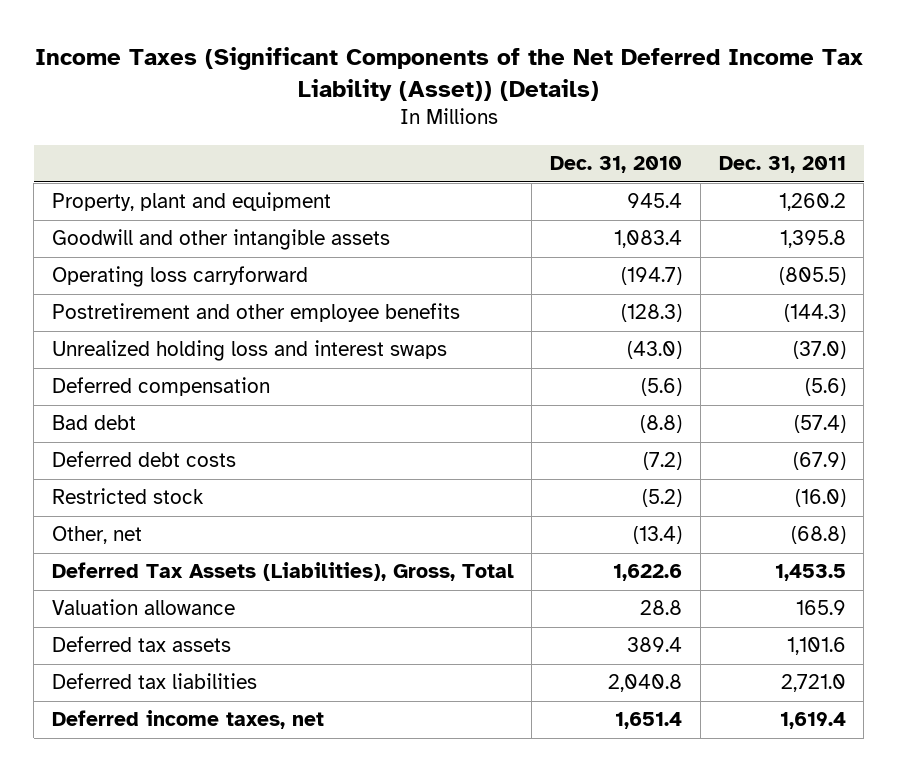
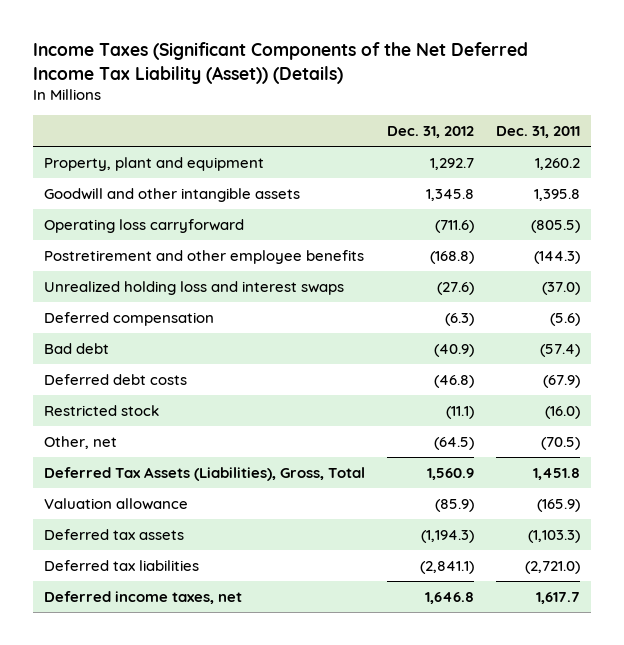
- | Dec. 31, 2010 | Dec. 31, 2011
+ | Dec. 31, 2012 | Dec. 31, 2011
- Other, net | (13.4) | (68.8)
- Deferred Tax Assets (Liabilities), Gross, Total | 1,622.6 | 1,453.5
- Valuation allowance | 28.8 | 165.9
- Deferred tax assets | 389.4 | 1,101.6
- Deferred tax liabilities | 2,040.8 | 2,721.0
- Deferred income taxes, net | 1,651.4 | 1,619.4
+ Other, net | (64.5) | (70.5)
+ Deferred Tax Assets (Liabilities), Gross, Total | 1,560.9 | 1,451.8
+ Valuation allowance | (85.9) | (165.9)
+ Deferred tax assets | (1,194.3) | (1,103.3)
+ Deferred tax liabilities | (2,841.1) | (2,721.0)
+ Deferred income taxes, net | 1,646.8 | 1,617.7

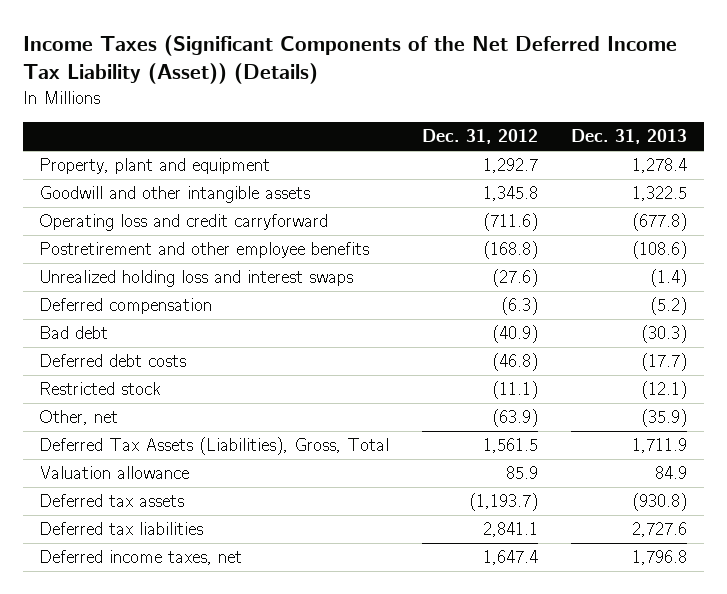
- | Dec. 31, 2012 | Dec. 31, 2011
+ | Dec. 31, 2012 | Dec. 31, 2013
- Operating loss carryforward | (711.6) | (805.5)
+ Operating loss and credit carryforward | (711.6) | (677.8)
- Other, net | (64.5) | (70.5)
- Deferred Tax Assets (Liabilities), Gross, Total | 1,560.9 | 1,451.8
- Valuation allowance | (85.9) | (165.9)
- Deferred tax assets | (1,194.3) | (1,103.3)
- Deferred tax liabilities | (2,841.1) | (2,721.0)
- Deferred income taxes, net | 1,646.8 | 1,617.7
+ Other, net | (63.9) | (35.9)
+ Deferred Tax Assets (Liabilities), Gross, Total | 1,561.5 | 1,711.9
+ Valuation allowance | 85.9 | 84.9
+ Deferred tax assets | (1,193.7) | (930.8)
+ Deferred tax liabilities | 2,841.1 | 2,727.6
+ Deferred income taxes, net | 1,647.4 | 1,796.8

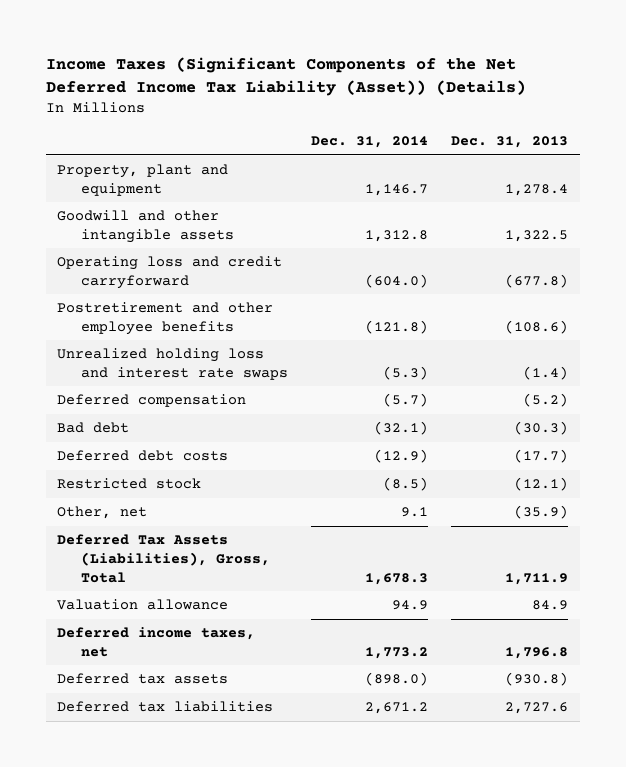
- | Dec. 31, 2012 | Dec. 31, 2013
+ | Dec. 31, 2014 | Dec. 31, 2013
- Unrealized holding loss and interest swaps | (27.6) | (1.4)
+ Unrealized holding loss and interest rate swaps | (5.3) | (1.4)
moved up: Deferred income taxes, net | 1,773.2 | 1,796.8

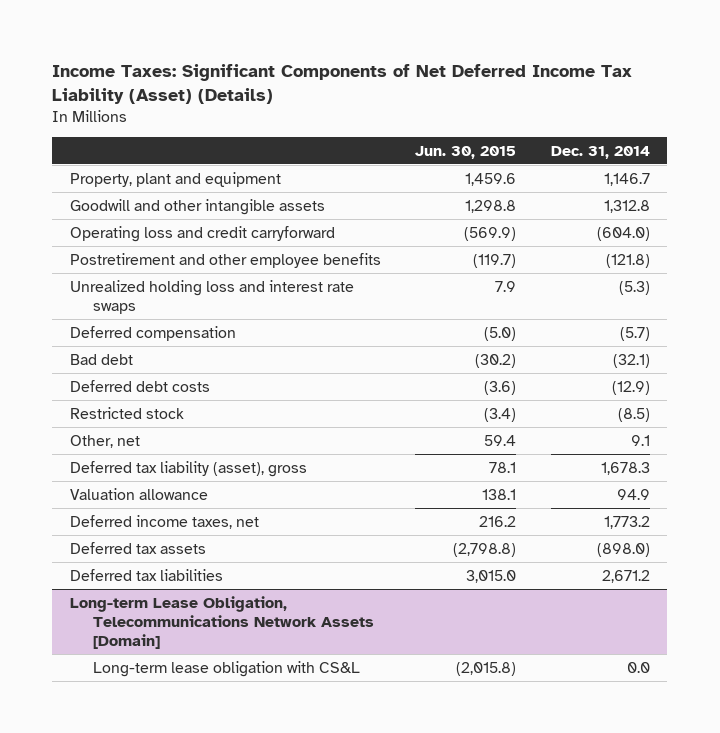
- Income Taxes (Significant Components of the Net Deferred Income Tax Liability (Asset)) (Details)
+ Income Taxes: Significant Components of Net Deferred Income Tax Liability (Asset) (Details)
- | Dec. 31, 2014 | Dec. 31, 2013
+ | Jun. 30, 2015 | Dec. 31, 2014
- Deferred Tax Assets (Liabilities), Gross, Total | 1,678.3 | 1,711.9
+ Deferred tax liability (asset), gross | 78.1 | 1,678.3
+ Long-term Lease Obligation, Telecommunications Network Assets [Domain]
+ Long-term lease obligation with CS&L | (2,015.8) | 0.0

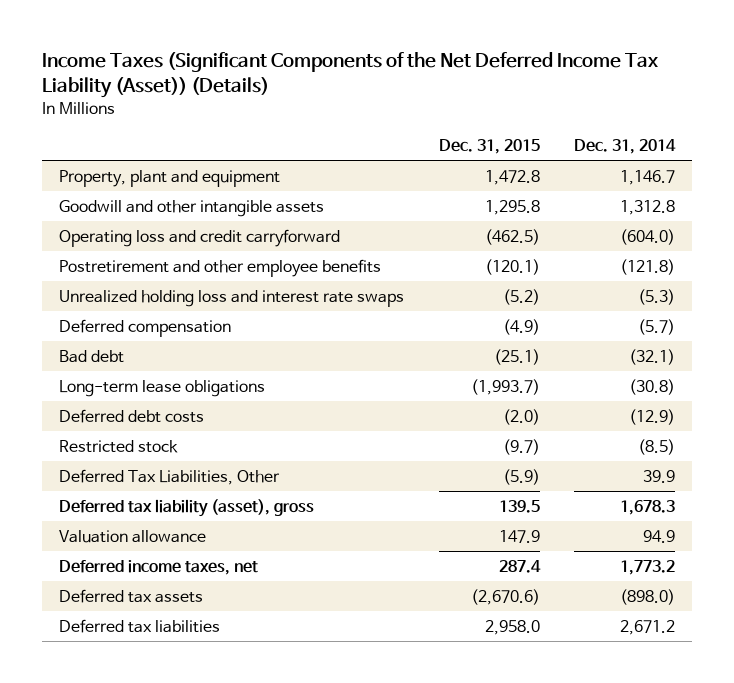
- Income Taxes: Significant Components of Net Deferred Income Tax Liability (Asset) (Details)
+ Income Taxes (Significant Components of the Net Deferred Income Tax Liability (Asset)) (Details)
- | Jun. 30, 2015 | Dec. 31, 2014
+ | Dec. 31, 2015 | Dec. 31, 2014
+ Long-term lease obligations | (1,993.7) | (30.8)
- Other, net | 59.4 | 9.1
+ Deferred Tax Liabilities, Other | (5.9) | 39.9
- Long-term Lease Obligation, Telecommunications Network Assets [Domain]
- Long-term lease obligation with CS&L | (2,015.8) | 0.0

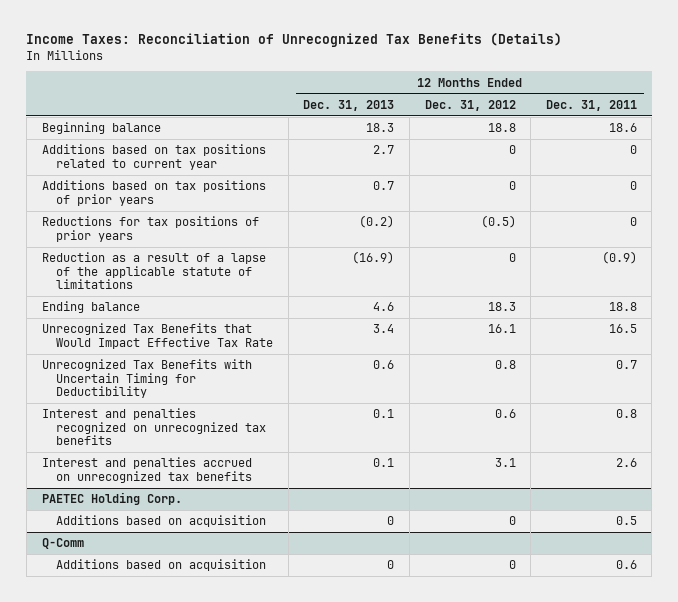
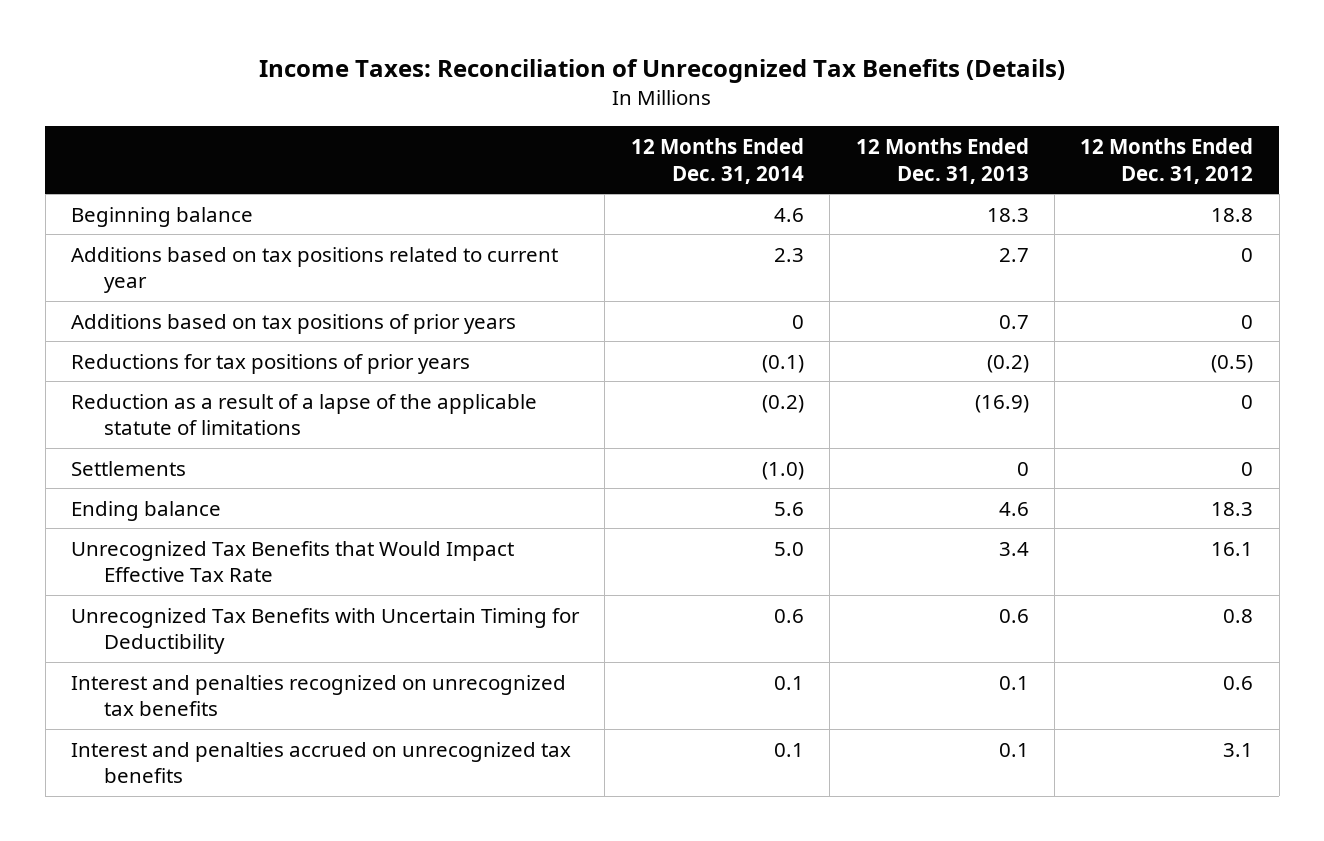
- | 12 Months Ended Dec. 31, 2013 | 12 Months Ended Dec. 31, 2012 | 12 Months Ended Dec. 31, 2011
+ | 12 Months Ended Dec. 31, 2014 | 12 Months Ended Dec. 31, 2013 | 12 Months Ended Dec. 31, 2012
+ Settlements | (1.0) | 0 | 0
- PAETEC Holding Corp.
- Additions based on acquisition | 0 | 0 | 0.5
- Q-Comm
- Additions based on acquisition | 0 | 0 | 0.6

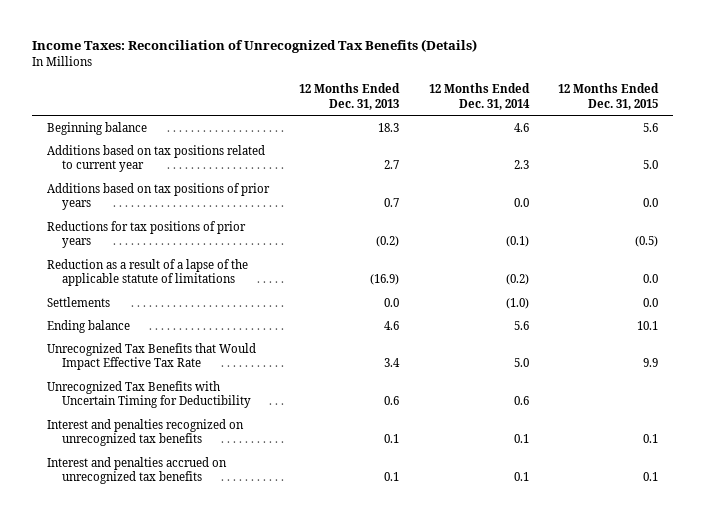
- | 12 Months Ended Dec. 31, 2014 | 12 Months Ended Dec. 31, 2013 | 12 Months Ended Dec. 31, 2012
+ | 12 Months Ended Dec. 31, 2013 | 12 Months Ended Dec. 31, 2014 | 12 Months Ended Dec. 31, 2015
- Additions based on tax positions of prior years | 0 | 0.7 | 0
+ Additions based on tax positions of prior years | 0.7 | 0.0 | 0.0
- Settlements | (1.0) | 0 | 0
+ Settlements | 0.0 | (1.0) | 0.0

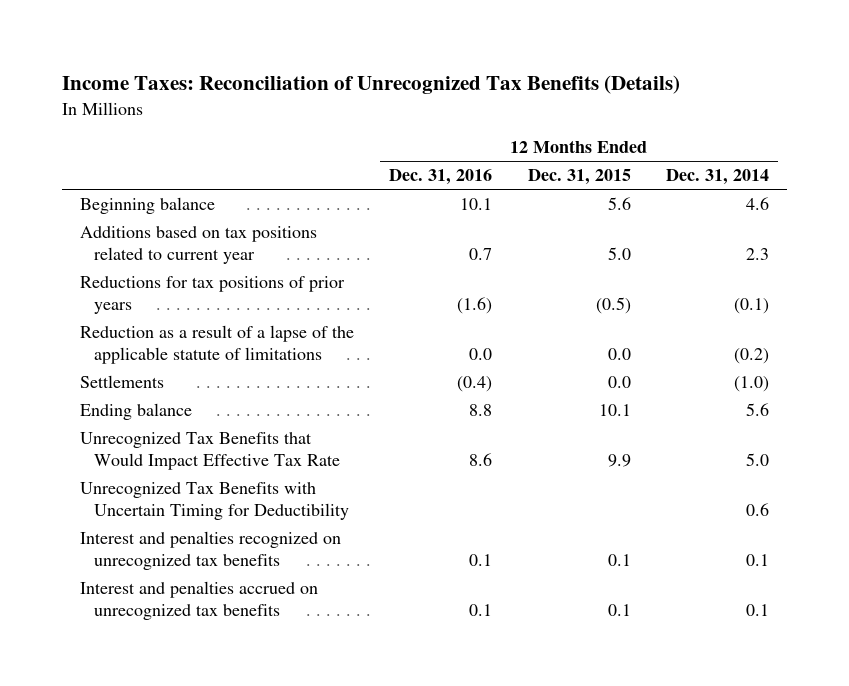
- | 12 Months Ended Dec. 31, 2013 | 12 Months Ended Dec. 31, 2014 | 12 Months Ended Dec. 31, 2015
+ | 12 Months Ended Dec. 31, 2016 | 12 Months Ended Dec. 31, 2015 | 12 Months Ended Dec. 31, 2014
- Additions based on tax positions of prior years | 0.7 | 0.0 | 0.0

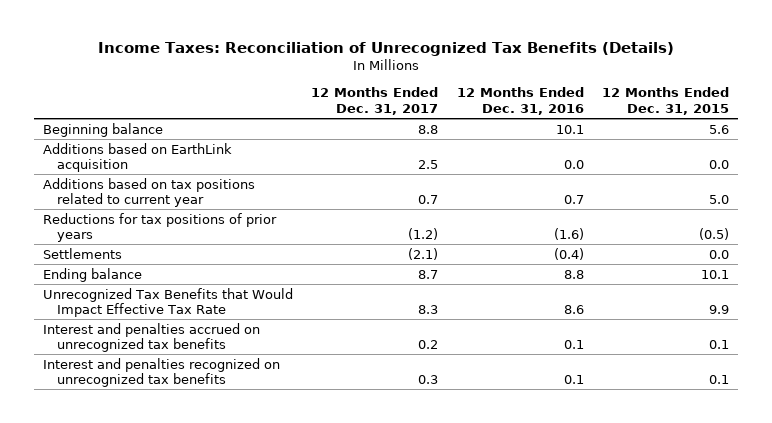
- | 12 Months Ended Dec. 31, 2016 | 12 Months Ended Dec. 31, 2015 | 12 Months Ended Dec. 31, 2014
+ | 12 Months Ended Dec. 31, 2017 | 12 Months Ended Dec. 31, 2016 | 12 Months Ended Dec. 31, 2015
+ Additions based on EarthLink acquisition | 2.5 | 0.0 | 0.0
- Reduction as a result of a lapse of the applicable statute of limitations | 0.0 | 0.0 | (0.2)
- Unrecognized Tax Benefits with Uncertain Timing for Deductibility | | | 0.6
moved down: Interest and penalties recognized on unrecognized tax benefits | 0.3 | 0.1 | 0.1

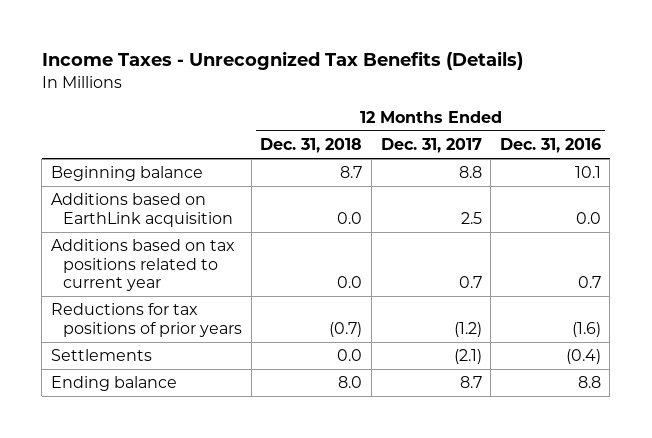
- Income Taxes: Reconciliation of Unrecognized Tax Benefits (Details)
+ Income Taxes - Unrecognized Tax Benefits (Details)
- | 12 Months Ended Dec. 31, 2017 | 12 Months Ended Dec. 31, 2016 | 12 Months Ended Dec. 31, 2015
+ | 12 Months Ended Dec. 31, 2018 | 12 Months Ended Dec. 31, 2017 | 12 Months Ended Dec. 31, 2016
- Unrecognized Tax Benefits that Would Impact Effective Tax Rate | 8.3 | 8.6 | 9.9
- Interest and penalties accrued on unrecognized tax benefits | 0.2 | 0.1 | 0.1
- Interest and penalties recognized on unrecognized tax benefits | 0.3 | 0.1 | 0.1

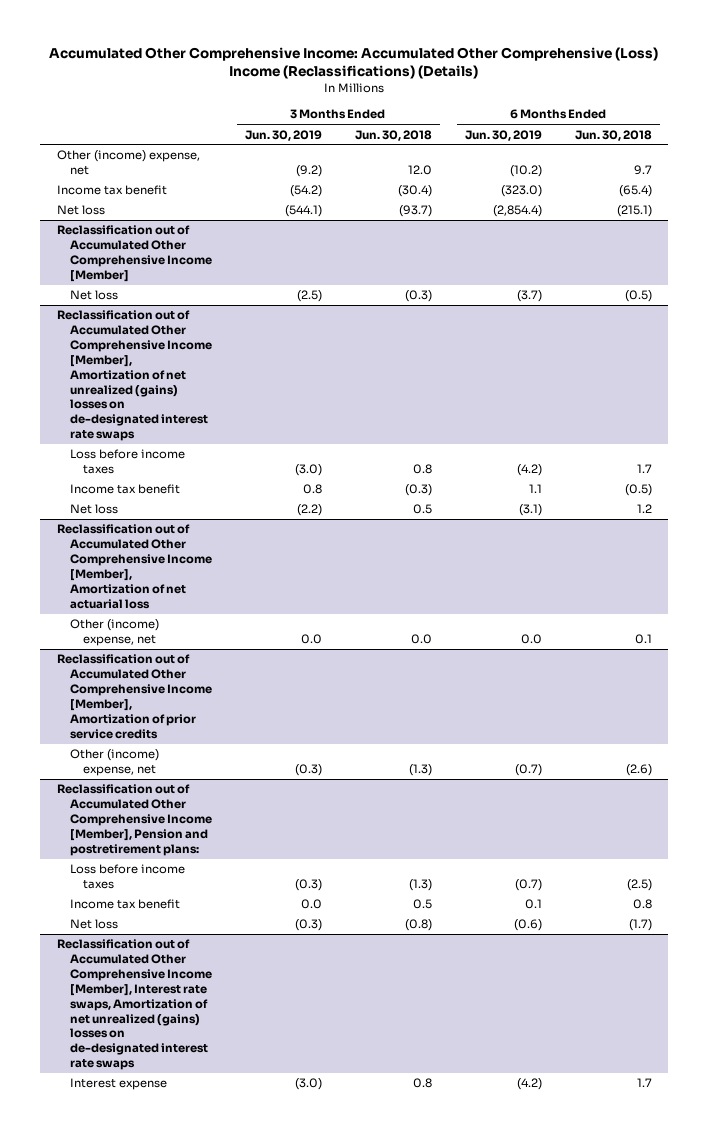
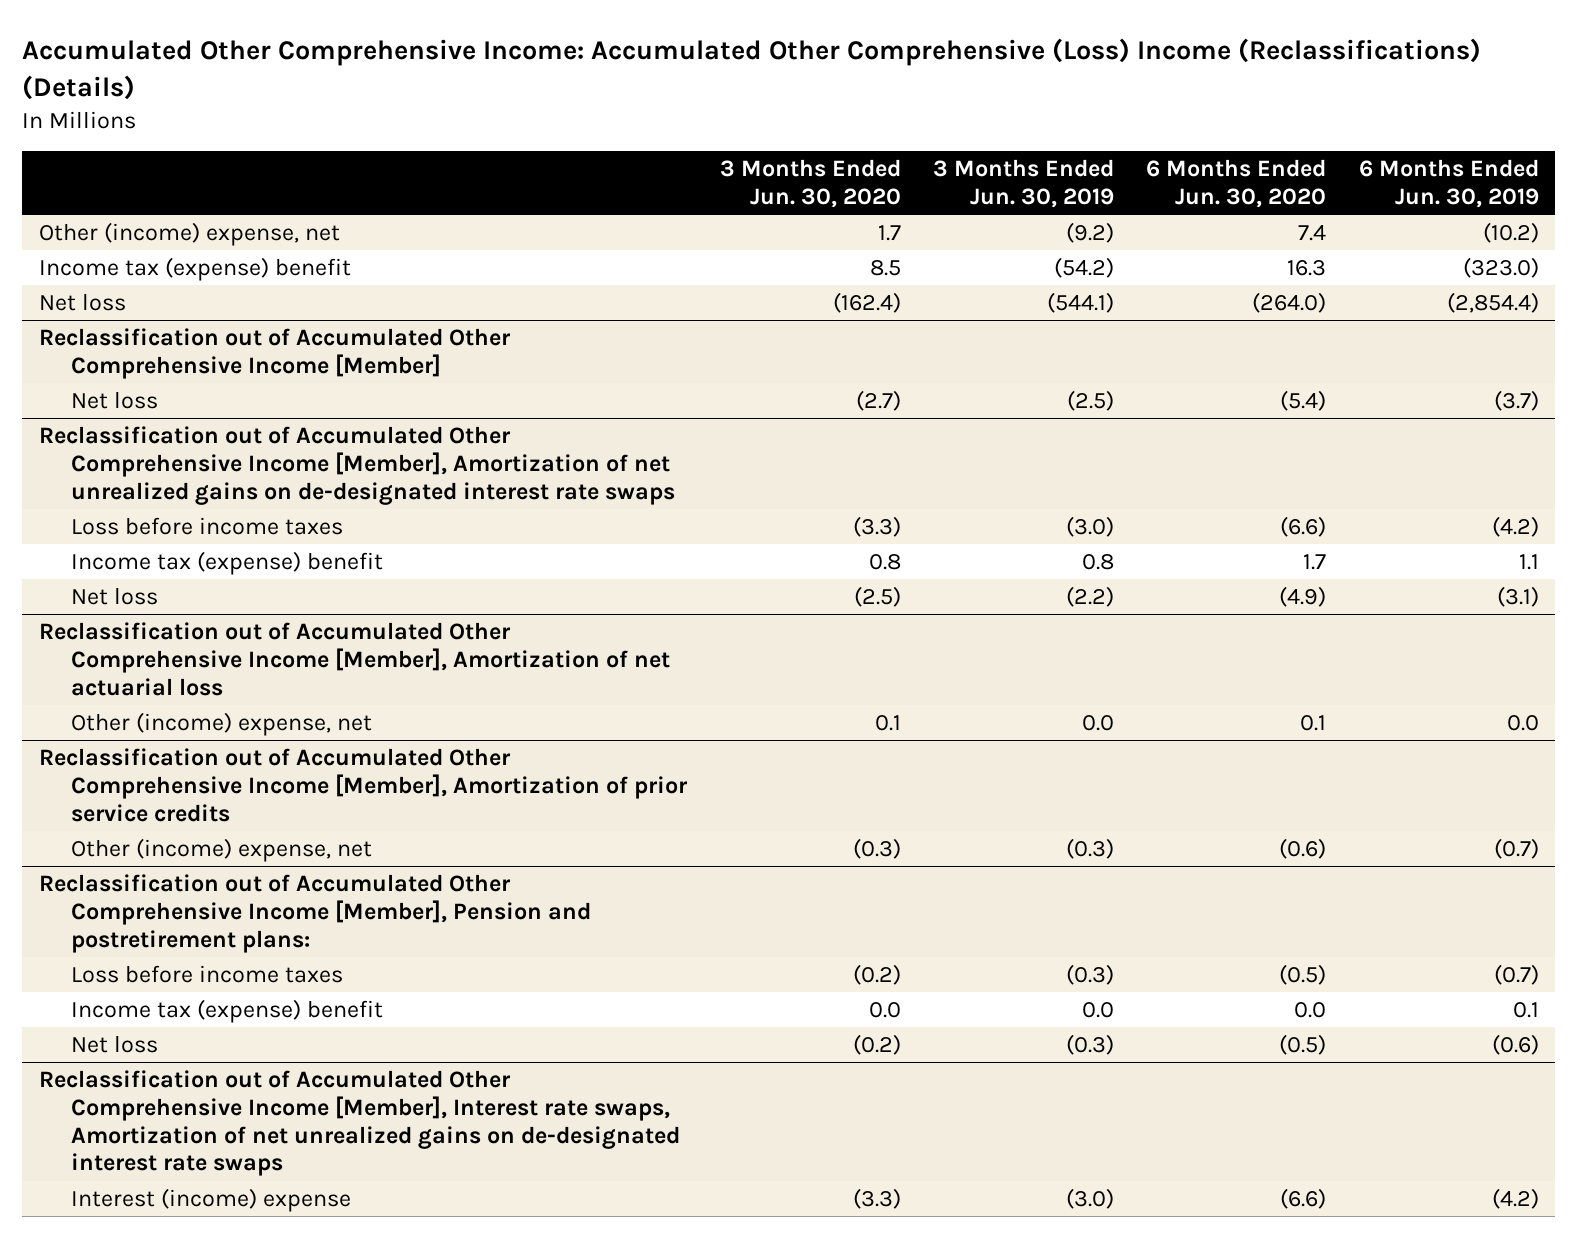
- | 3 Months Ended Jun. 30, 2019 | 3 Months Ended Jun. 30, 2018 | 6 Months Ended Jun. 30, 2019 | 6 Months Ended Jun. 30, 2018
+ | 3 Months Ended Jun. 30, 2020 | 3 Months Ended Jun. 30, 2019 | 6 Months Ended Jun. 30, 2020 | 6 Months Ended Jun. 30, 2019
- Income tax benefit | (54.2) | (30.4) | (323.0) | (65.4)
+ Income tax (expense) benefit | 8.5 | (54.2) | 16.3 | (323.0)
- Reclassification out of Accumulated Other Comprehensive Income [Member], Amortization of net unrealized (gains) losses on de-designated interest rate swaps
+ Reclassification out of Accumulated Other Comprehensive Income [Member], Amortization of net unrealized gains on de-designated interest rate swaps
- Income tax benefit | 0.8 | (0.3) | 1.1 | (0.5)
+ Income tax (expense) benefit | 0.8 | 0.8 | 1.7 | 1.1
@ Reclassification out of Accumulated Other Comprehensive Income [Member], Pension and postretirement plans:
- Income tax benefit | 0.0 | 0.5 | 0.1 | 0.8
+ Income tax (expense) benefit | 0.0 | 0.0 | 0.0 | 0.1
- Reclassification out of Accumulated Other Comprehensive Income [Member], Interest rate swaps, Amortization of net unrealized (gains) losses on de-designated interest rate swaps
- Interest expense | (3.0) | 0.8 | (4.2) | 1.7
+ Reclassification out of Accumulated Other Comprehensive Income [Member], Interest rate swaps, Amortization of net unrealized gains on de-designated interest rate swaps
+ Interest (income) expense | (3.3) | (3.0) | (6.6) | (4.2)

